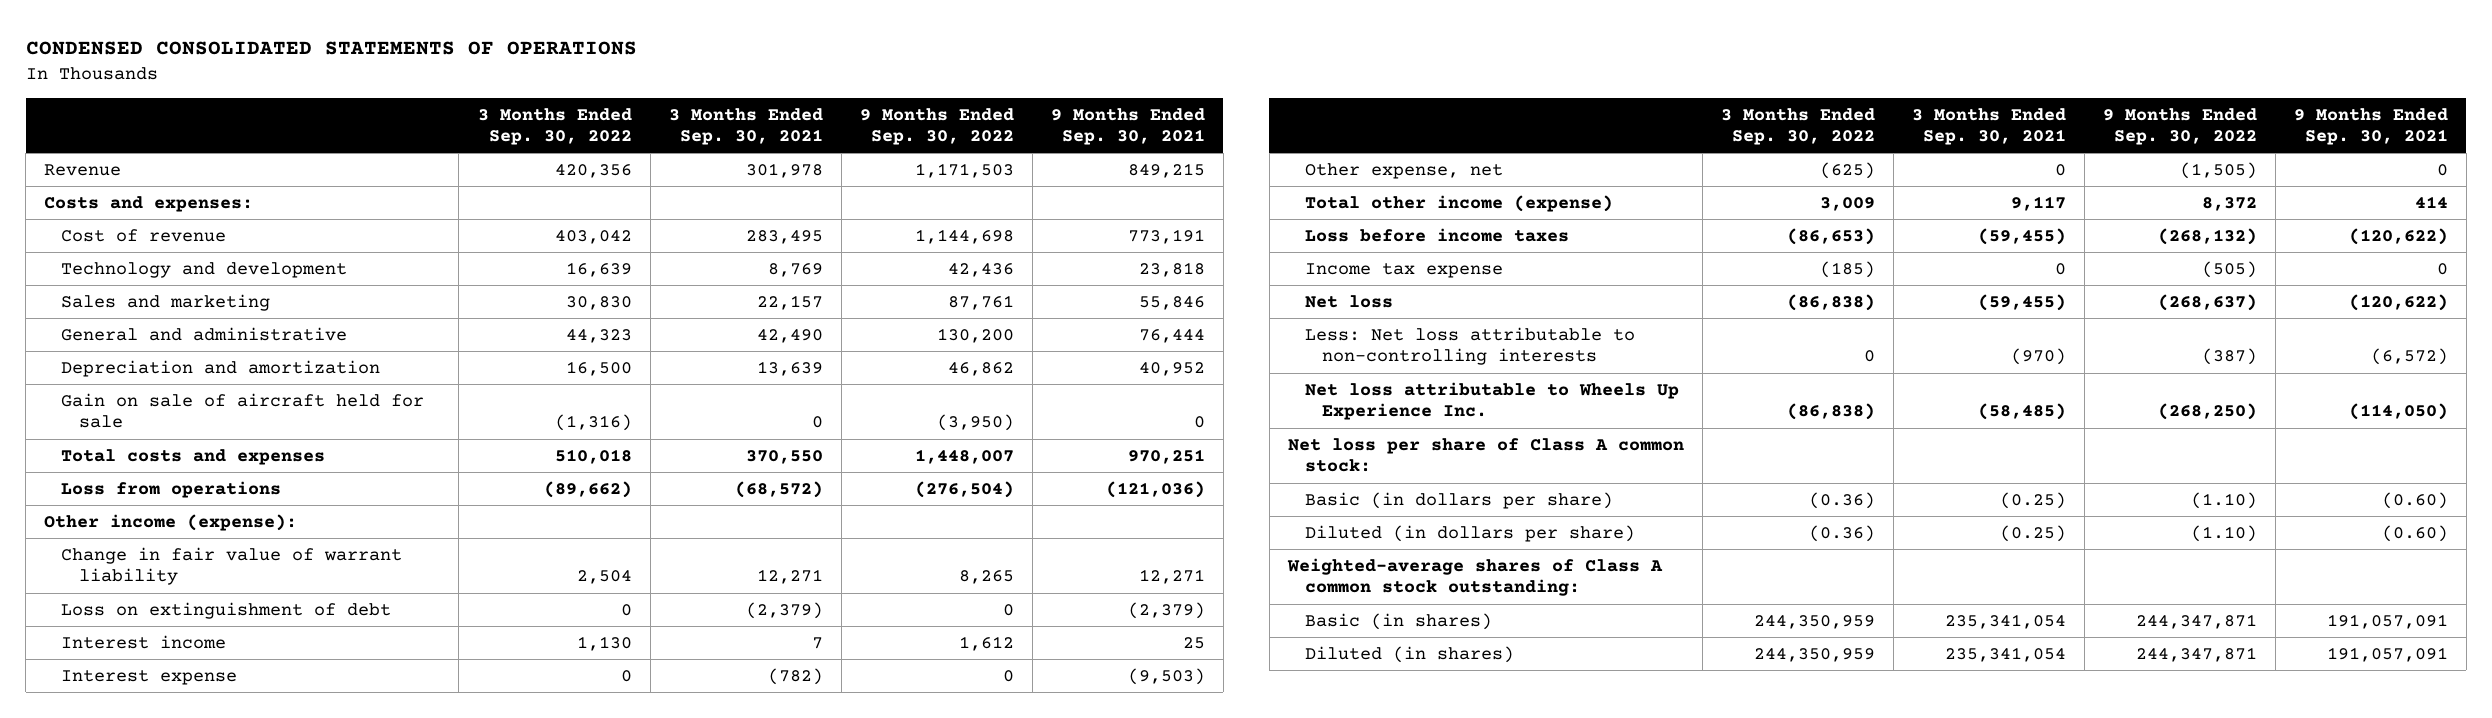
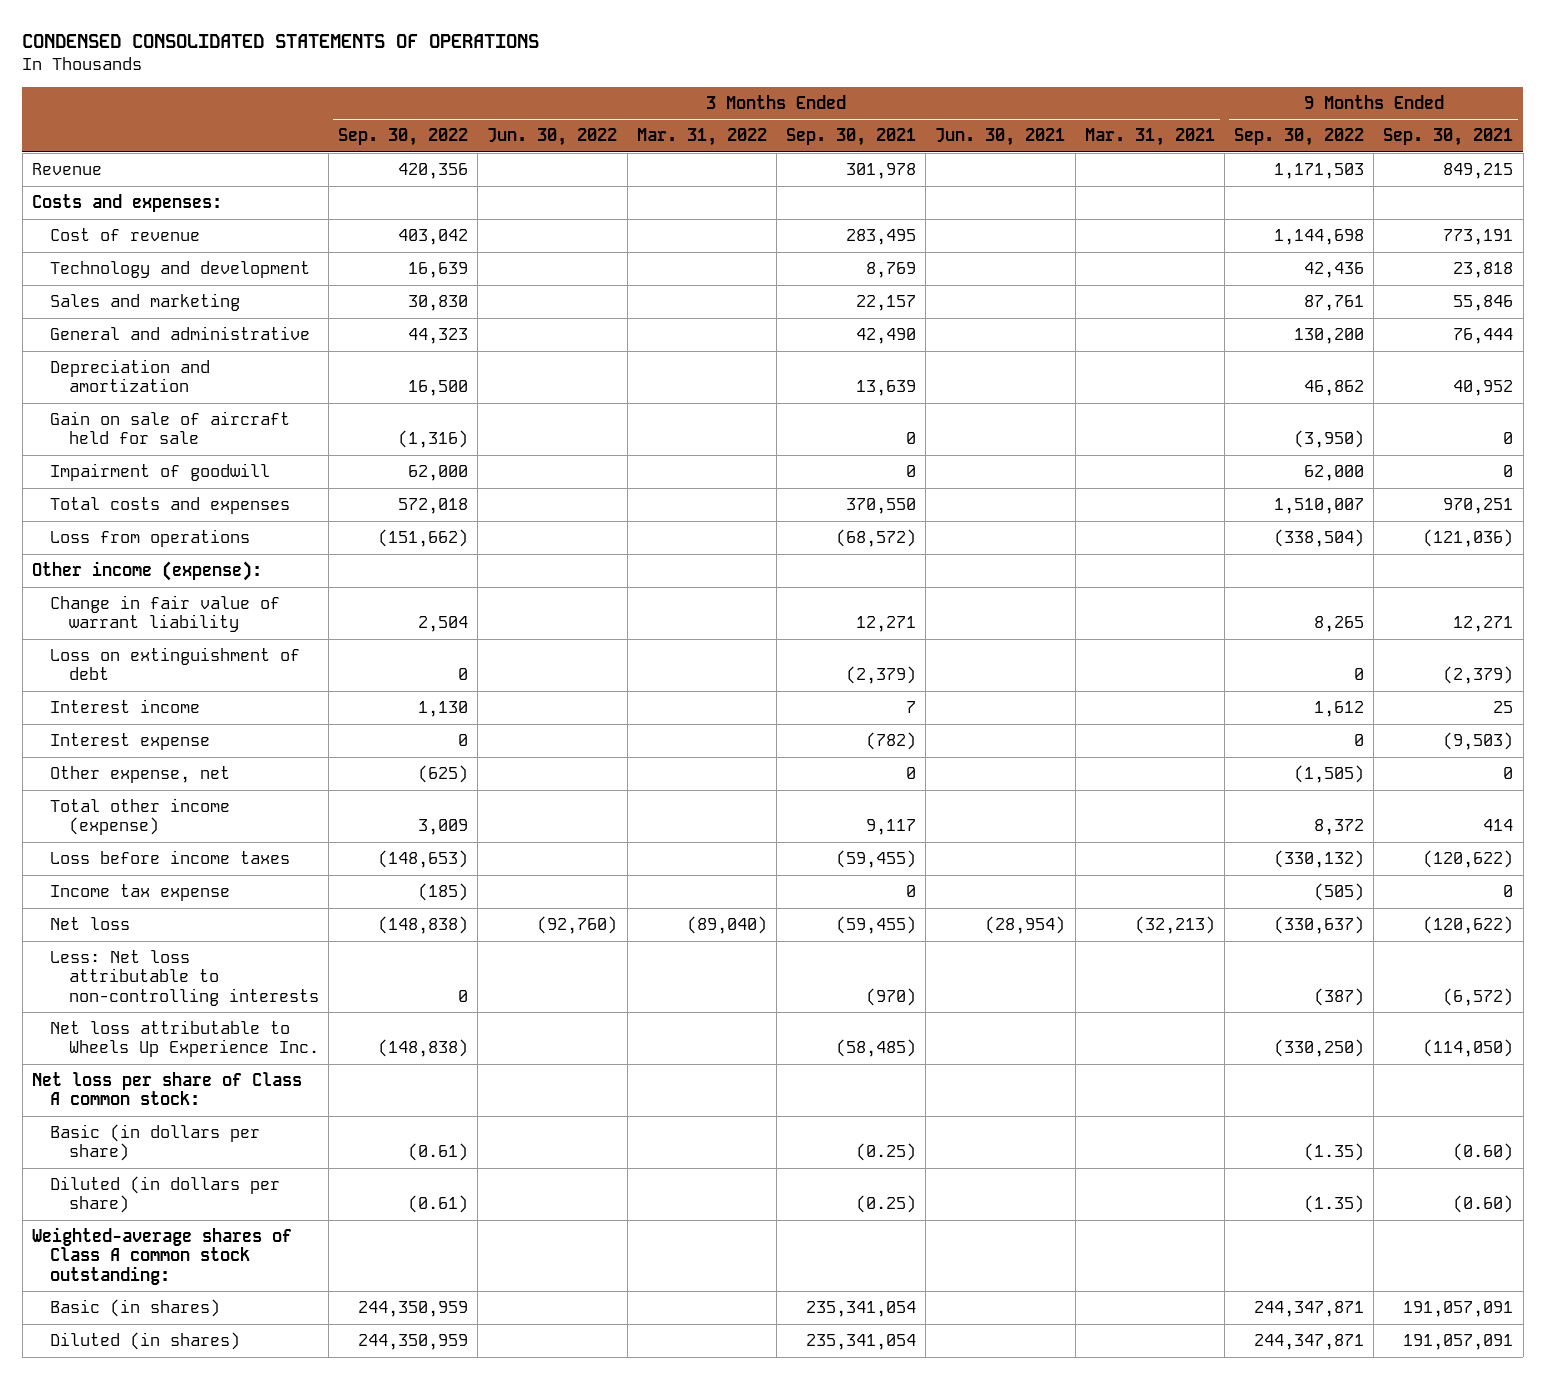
- | 3 Months Ended Sep. 30, 2022 | 3 Months Ended Sep. 30, 2021 | 9 Months Ended Sep. 30, 2022 | 9 Months Ended Sep. 30, 2021
+ | 3 Months Ended Sep. 30, 2022 | 3 Months Ended Jun. 30, 2022 | 3 Months Ended Mar. 31, 2022 | 3 Months Ended Sep. 30, 2021 | 3 Months Ended Jun. 30, 2021 | 3 Months Ended Mar. 31, 2021 | 9 Months Ended Sep. 30, 2022 | 9 Months Ended Sep. 30, 2021
- Total costs and expenses | 510,018 | 370,550 | 1,448,007 | 970,251
- Loss from operations | (89,662) | (68,572) | (276,504) | (121,036)
+ Impairment of goodwill | 62,000 | | | 0 | | | 62,000 | 0
+ Total costs and expenses | 572,018 | | | 370,550 | | | 1,510,007 | 970,251
+ Loss from operations | (151,662) | | | (68,572) | | | (338,504) | (121,036)
- Loss before income taxes | (86,653) | (59,455) | (268,132) | (120,622)
+ Loss before income taxes | (148,653) | | | (59,455) | | | (330,132) | (120,622)
- Net loss | (86,838) | (59,455) | (268,637) | (120,622)
+ Net loss | (148,838) | (92,760) | (89,040) | (59,455) | (28,954) | (32,213) | (330,637) | (120,622)
- Net loss attributable to Wheels Up Experience Inc. | (86,838) | (58,485) | (268,250) | (114,050)
+ Net loss attributable to Wheels Up Experience Inc. | (148,838) | | | (58,485) | | | (330,250) | (114,050)
- Basic (in dollars per share) | (0.36) | (0.25) | (1.10) | (0.60)
- Diluted (in dollars per share) | (0.36) | (0.25) | (1.10) | (0.60)
+ Basic (in dollars per share) | (0.61) | | | (0.25) | | | (1.35) | (0.60)
+ Diluted (in dollars per share) | (0.61) | | | (0.25) | | | (1.35) | (0.60)

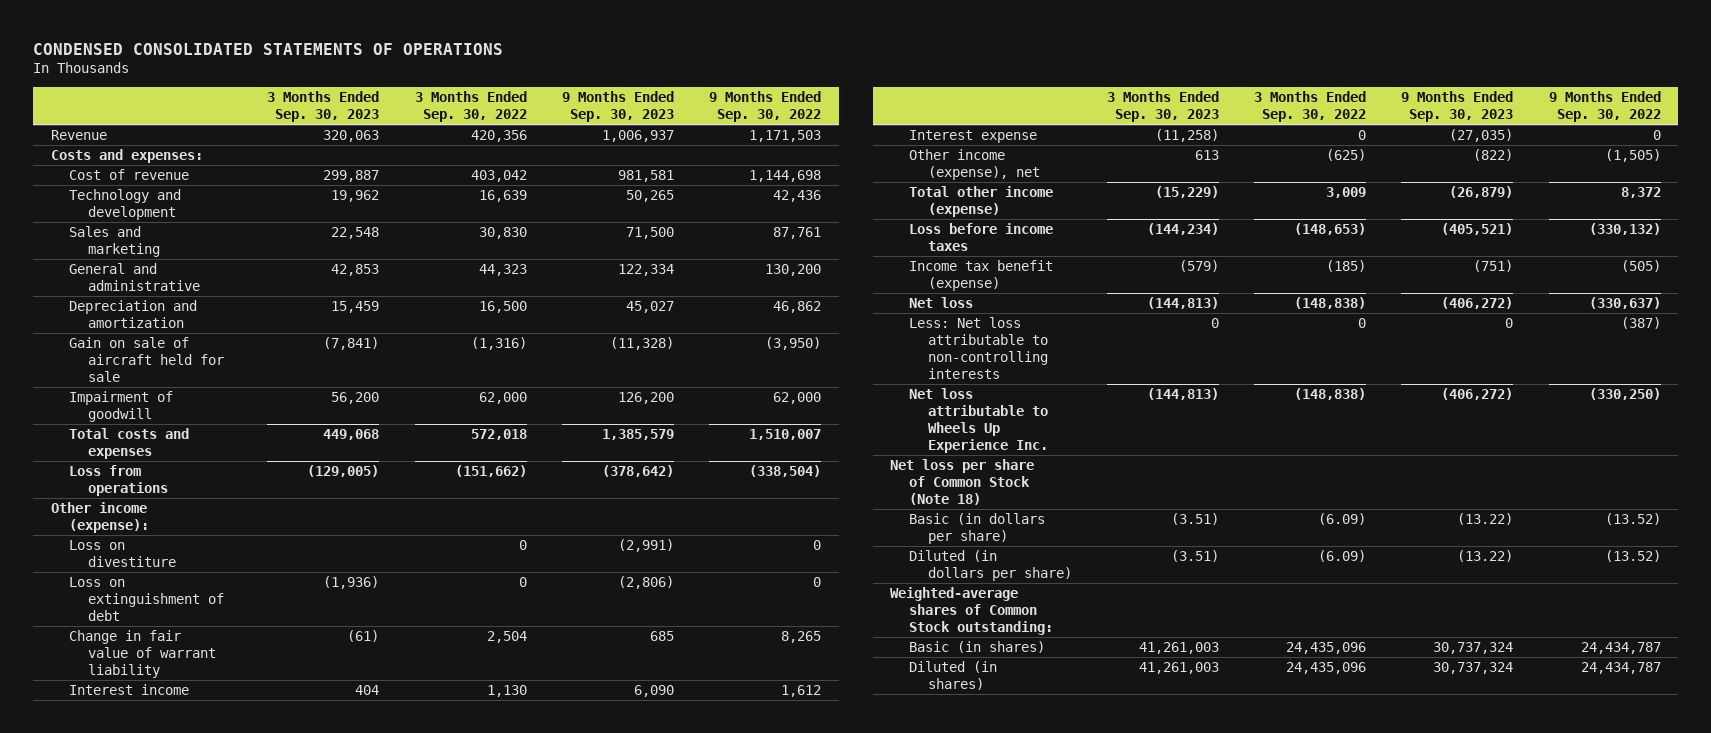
- | 3 Months Ended Sep. 30, 2022 | 3 Months Ended Jun. 30, 2022 | 3 Months Ended Mar. 31, 2022 | 3 Months Ended Sep. 30, 2021 | 3 Months Ended Jun. 30, 2021 | 3 Months Ended Mar. 31, 2021 | 9 Months Ended Sep. 30, 2022 | 9 Months Ended Sep. 30, 2021
+ | 3 Months Ended Sep. 30, 2023 | 3 Months Ended Sep. 30, 2022 | 9 Months Ended Sep. 30, 2023 | 9 Months Ended Sep. 30, 2022
+ Loss on divestiture | | 0 | (2,991) | 0
moved down: Change in fair value of warrant liability | (61) | 2,504 | 685 | 8,265
- Other expense, net | (625) | | | 0 | | | (1,505) | 0
+ Other income (expense), net | 613 | (625) | (822) | (1,505)
- Income tax expense | (185) | | | 0 | | | (505) | 0
+ Income tax benefit (expense) | (579) | (185) | (751) | (505)
- Net loss per share of Class A common stock:
- Basic (in dollars per share) | (0.61) | | | (0.25) | | | (1.35) | (0.60)
- Diluted (in dollars per share) | (0.61) | | | (0.25) | | | (1.35) | (0.60)
- Weighted-average shares of Class A common stock outstanding:
- Basic (in shares) | 244,350,959 | | | 235,341,054 | | | 244,347,871 | 191,057,091
- Diluted (in shares) | 244,350,959 | | | 235,341,054 | | | 244,347,871 | 191,057,091
+ Net loss per share of Common Stock (Note 18)
+ Basic (in dollars per share) | (3.51) | (6.09) | (13.22) | (13.52)
+ Diluted (in dollars per share) | (3.51) | (6.09) | (13.22) | (13.52)
+ Weighted-average shares of Common Stock outstanding:
+ Basic (in shares) | 41,261,003 | 24,435,096 | 30,737,324 | 24,434,787
+ Diluted (in shares) | 41,261,003 | 24,435,096 | 30,737,324 | 24,434,787

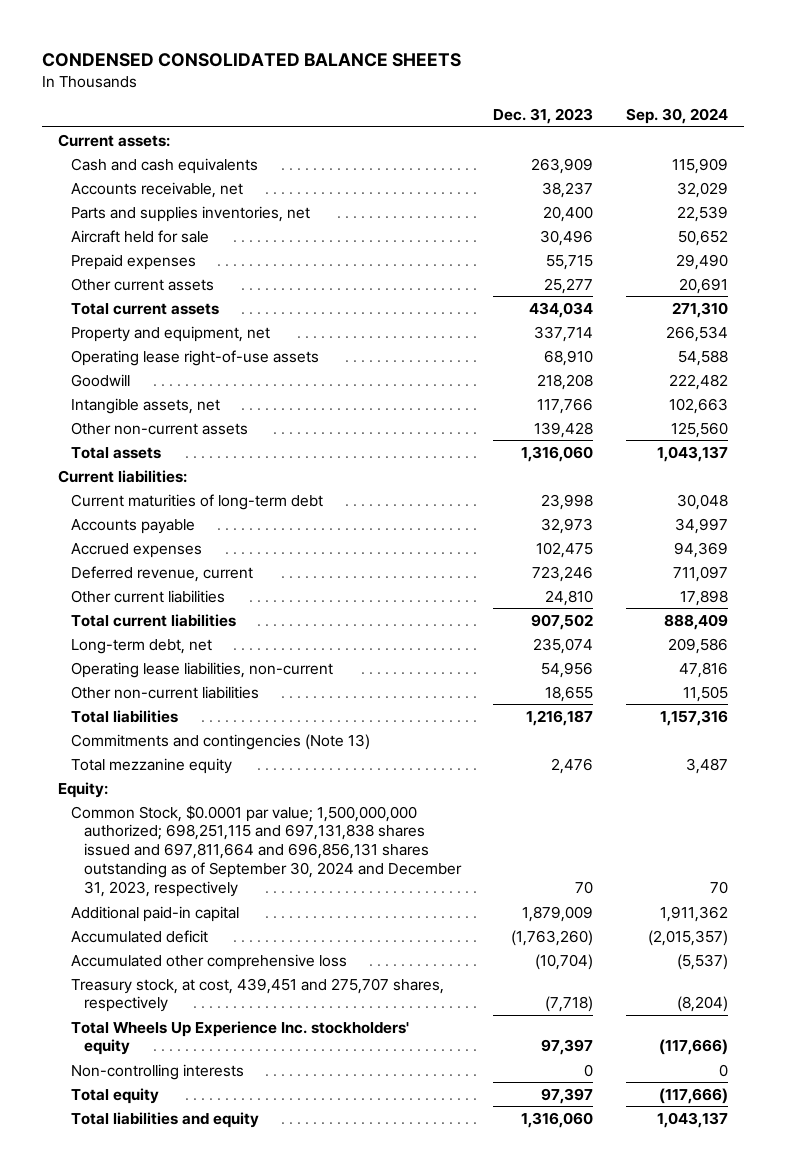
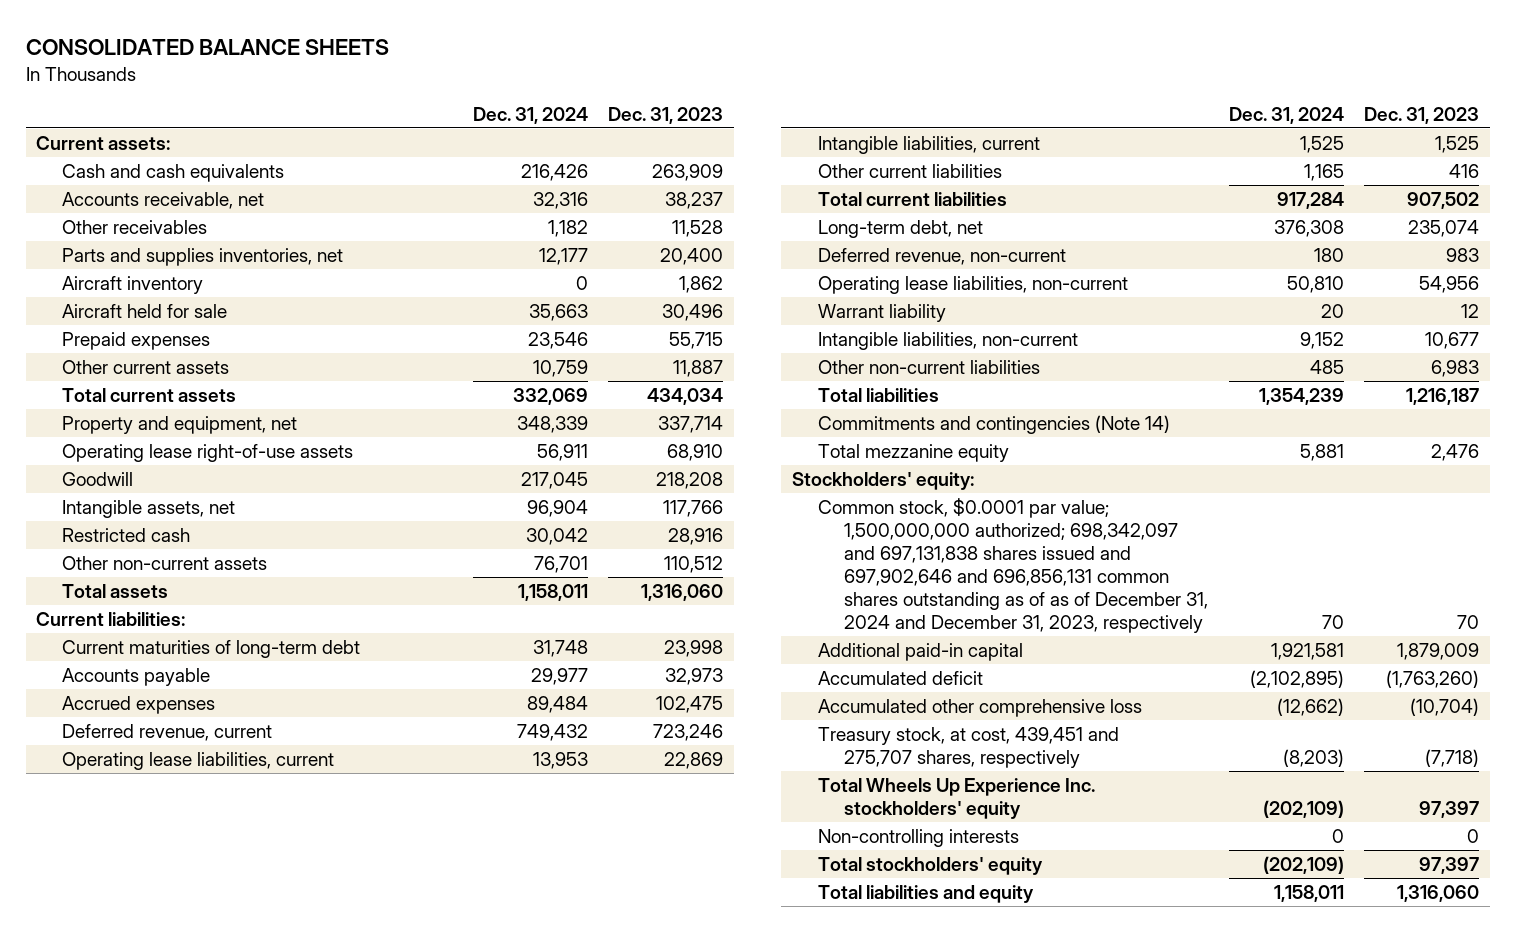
- CONDENSED CONSOLIDATED BALANCE SHEETS
+ CONSOLIDATED BALANCE SHEETS
- | Dec. 31, 2023 | Sep. 30, 2024
+ | Dec. 31, 2024 | Dec. 31, 2023
+ Other receivables | 1,182 | 11,528
+ Aircraft inventory | 0 | 1,862
- Other current assets | 25,277 | 20,691
+ Other current assets | 10,759 | 11,887
- Other non-current assets | 139,428 | 125,560
+ Restricted cash | 30,042 | 28,916
+ Other non-current assets | 76,701 | 110,512
- Other current liabilities | 24,810 | 17,898
+ Operating lease liabilities, current | 13,953 | 22,869
+ Intangible liabilities, current | 1,525 | 1,525
+ Other current liabilities | 1,165 | 416
+ Deferred revenue, non-current | 180 | 983
- Other non-current liabilities | 18,655 | 11,505
+ Warrant liability | 20 | 12
+ Intangible liabilities, non-current | 9,152 | 10,677
+ Other non-current liabilities | 485 | 6,983
- Commitments and contingencies (Note 13)
+ Commitments and contingencies (Note 14)
- Equity:
- Common Stock, $0.0001 par value; 1,500,000,000 authorized; 698,251,115 and 697,131,838 shares issued and 697,811,664 and 696,856,131 shares outstanding as of September 30, 2024 and December 31, 2023, respectively | 70 | 70
+ Stockholders' equity:
+ Common stock, $0.0001 par value; 1,500,000,000 authorized; 698,342,097 and 697,131,838 shares issued and 697,902,646 and 696,856,131 common shares outstanding as of as of December 31, 2024 and December 31, 2023, respectively | 70 | 70
- Total equity | 97,397 | (117,666)
+ Total stockholders' equity | (202,109) | 97,397

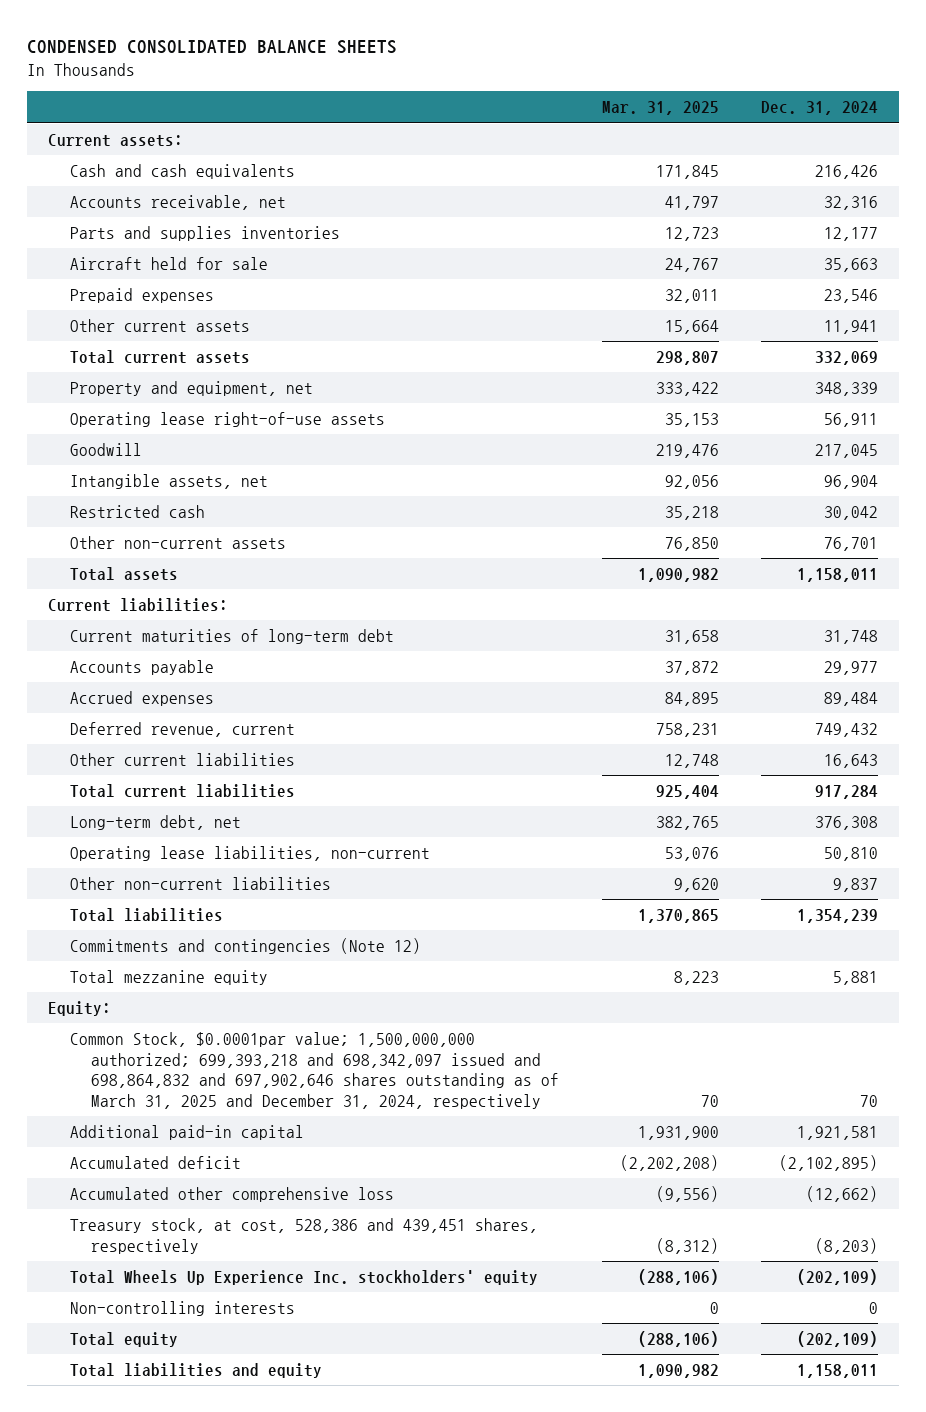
- CONSOLIDATED BALANCE SHEETS
+ CONDENSED CONSOLIDATED BALANCE SHEETS
- | Dec. 31, 2024 | Dec. 31, 2023
+ | Mar. 31, 2025 | Dec. 31, 2024
- Other receivables | 1,182 | 11,528
- Parts and supplies inventories, net | 12,177 | 20,400
- Aircraft inventory | 0 | 1,862
+ Parts and supplies inventories | 12,723 | 12,177
- Other current assets | 10,759 | 11,887
+ Other current assets | 15,664 | 11,941
- Operating lease liabilities, current | 13,953 | 22,869
- Intangible liabilities, current | 1,525 | 1,525
- Other current liabilities | 1,165 | 416
+ Other current liabilities | 12,748 | 16,643
- Deferred revenue, non-current | 180 | 983
- Warrant liability | 20 | 12
- Intangible liabilities, non-current | 9,152 | 10,677
- Other non-current liabilities | 485 | 6,983
+ Other non-current liabilities | 9,620 | 9,837
- Commitments and contingencies (Note 14)
+ Commitments and contingencies (Note 12)
- Stockholders' equity:
- Common stock, $0.0001 par value; 1,500,000,000 authorized; 698,342,097 and 697,131,838 shares issued and 697,902,646 and 696,856,131 common shares outstanding as of as of December 31, 2024 and December 31, 2023, respectively | 70 | 70
+ Equity:
+ Common Stock, $0.0001par value; 1,500,000,000 authorized; 699,393,218 and 698,342,097 issued and 698,864,832 and 697,902,646 shares outstanding as of March 31, 2025 and December 31, 2024, respectively | 70 | 70
- Treasury stock, at cost, 439,451 and 275,707 shares, respectively | (8,203) | (7,718)
+ Treasury stock, at cost, 528,386 and 439,451 shares, respectively | (8,312) | (8,203)
- Total stockholders' equity | (202,109) | 97,397
+ Total equity | (288,106) | (202,109)

